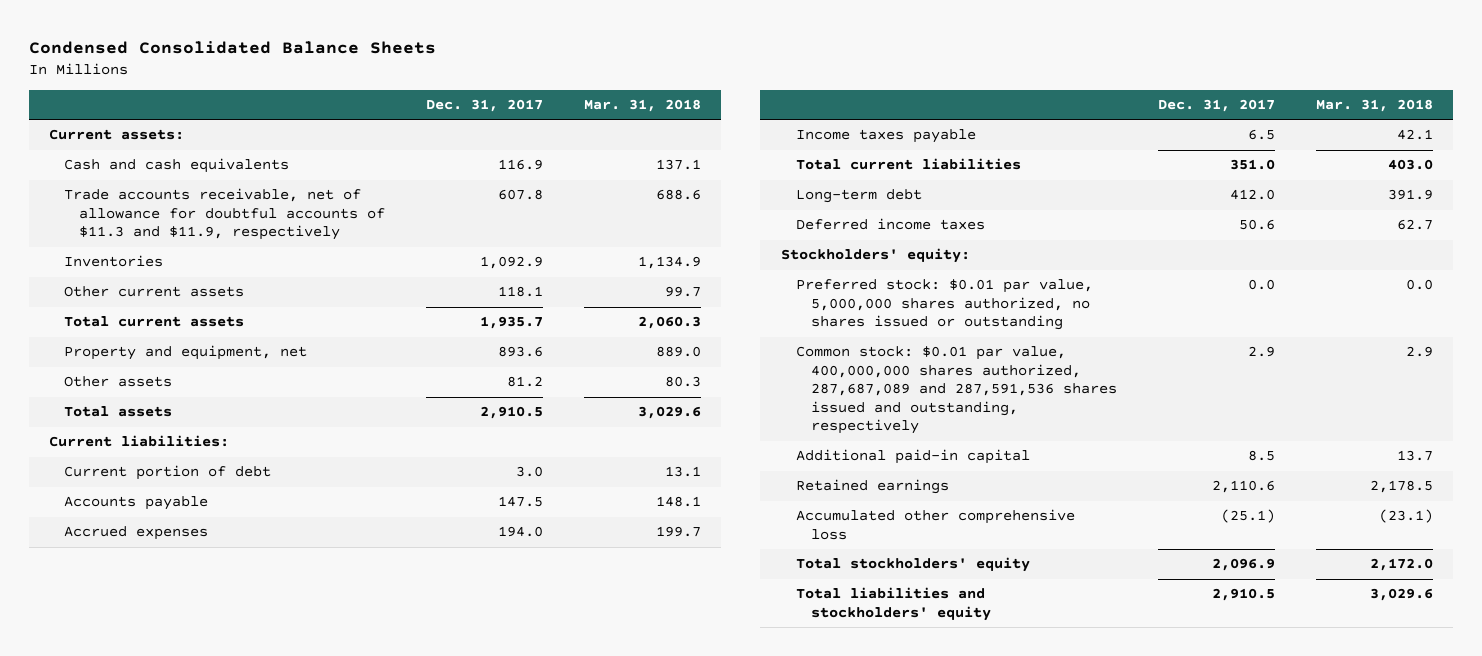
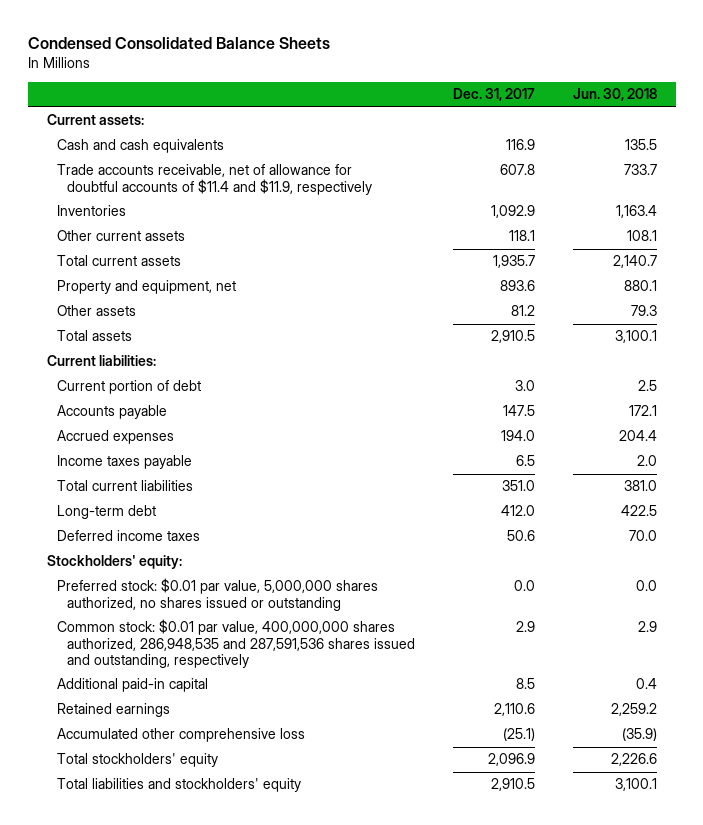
- | Dec. 31, 2017 | Mar. 31, 2018
+ | Dec. 31, 2017 | Jun. 30, 2018
- Trade accounts receivable, net of allowance for doubtful accounts of $11.3 and $11.9, respectively | 607.8 | 688.6
+ Trade accounts receivable, net of allowance for doubtful accounts of $11.4 and $11.9, respectively | 607.8 | 733.7
- Common stock: $0.01 par value, 400,000,000 shares authorized, 287,687,089 and 287,591,536 shares issued and outstanding, respectively | 2.9 | 2.9
+ Common stock: $0.01 par value, 400,000,000 shares authorized, 286,948,535 and 287,591,536 shares issued and outstanding, respectively | 2.9 | 2.9

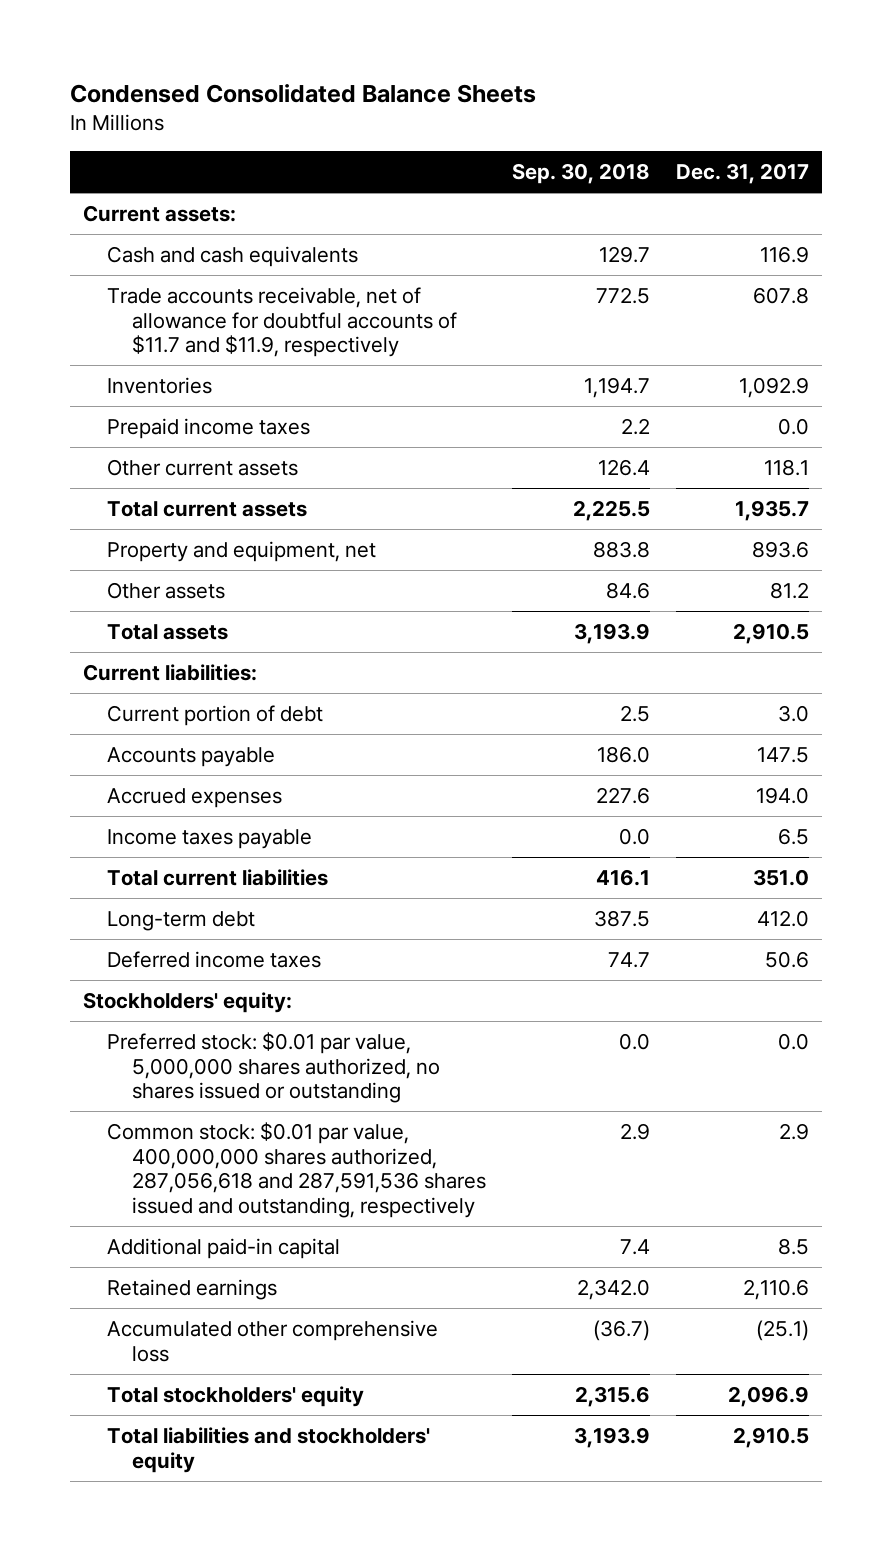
- | Dec. 31, 2017 | Jun. 30, 2018
+ | Sep. 30, 2018 | Dec. 31, 2017
- Trade accounts receivable, net of allowance for doubtful accounts of $11.4 and $11.9, respectively | 607.8 | 733.7
+ Trade accounts receivable, net of allowance for doubtful accounts of $11.7 and $11.9, respectively | 772.5 | 607.8
+ Prepaid income taxes | 2.2 | 0.0
- Common stock: $0.01 par value, 400,000,000 shares authorized, 286,948,535 and 287,591,536 shares issued and outstanding, respectively | 2.9 | 2.9
+ Common stock: $0.01 par value, 400,000,000 shares authorized, 287,056,618 and 287,591,536 shares issued and outstanding, respectively | 2.9 | 2.9

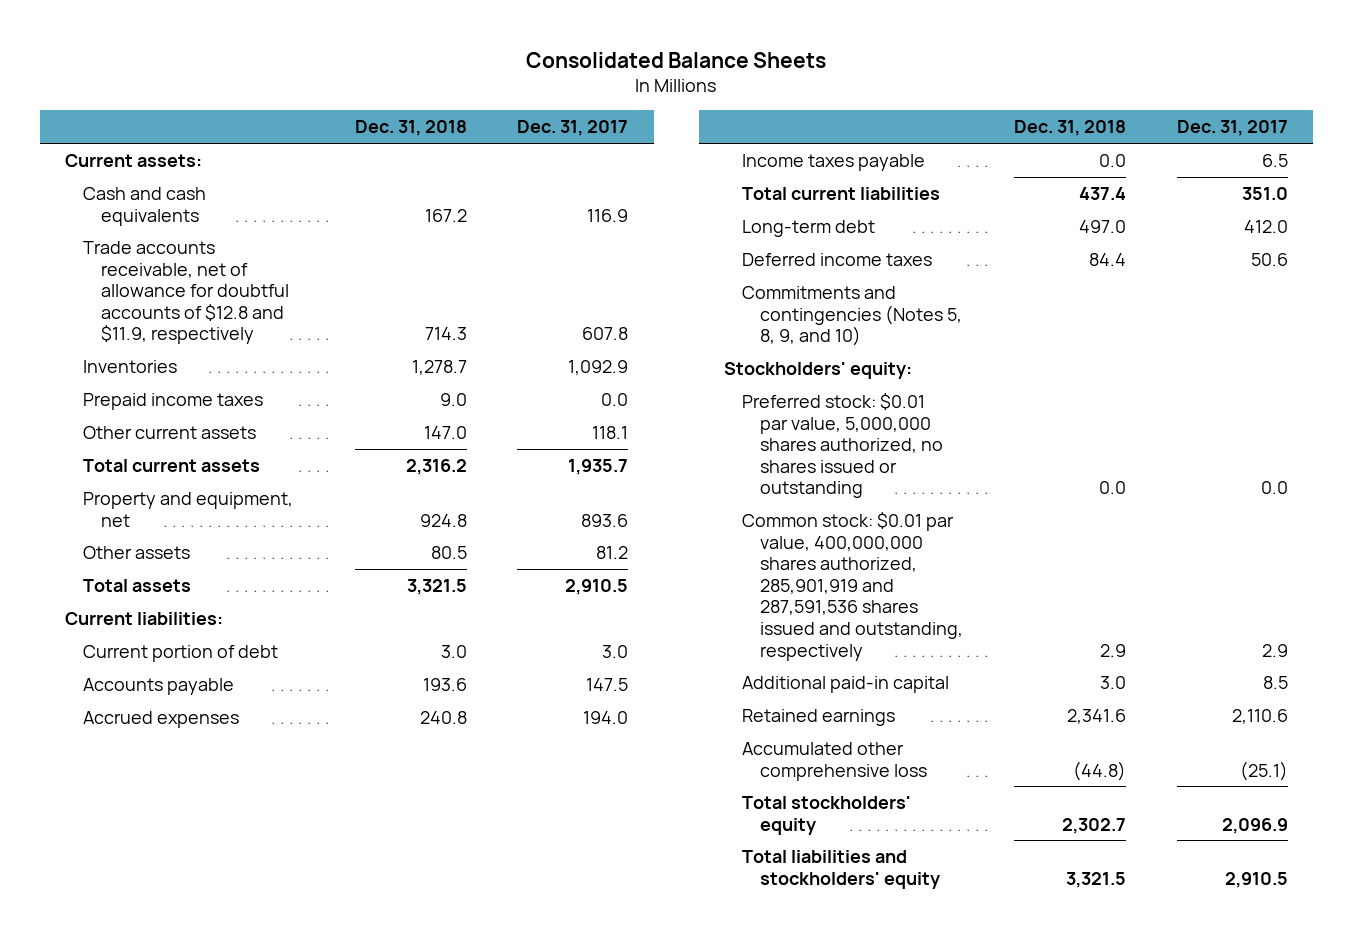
- Condensed Consolidated Balance Sheets
+ Consolidated Balance Sheets
- | Sep. 30, 2018 | Dec. 31, 2017
+ | Dec. 31, 2018 | Dec. 31, 2017
- Trade accounts receivable, net of allowance for doubtful accounts of $11.7 and $11.9, respectively | 772.5 | 607.8
+ Trade accounts receivable, net of allowance for doubtful accounts of $12.8 and $11.9, respectively | 714.3 | 607.8
+ Commitments and contingencies (Notes 5, 8, 9, and 10)
- Common stock: $0.01 par value, 400,000,000 shares authorized, 287,056,618 and 287,591,536 shares issued and outstanding, respectively | 2.9 | 2.9
+ Common stock: $0.01 par value, 400,000,000 shares authorized, 285,901,919 and 287,591,536 shares issued and outstanding, respectively | 2.9 | 2.9

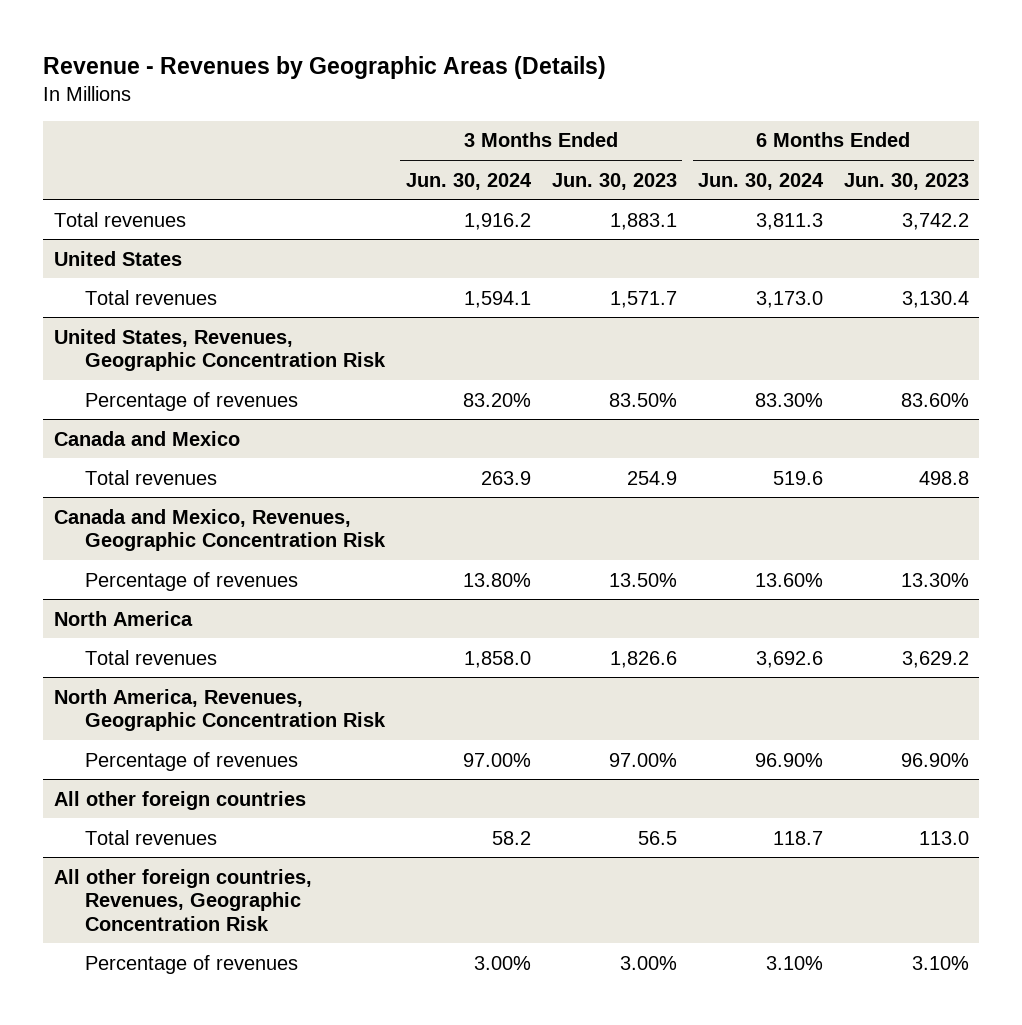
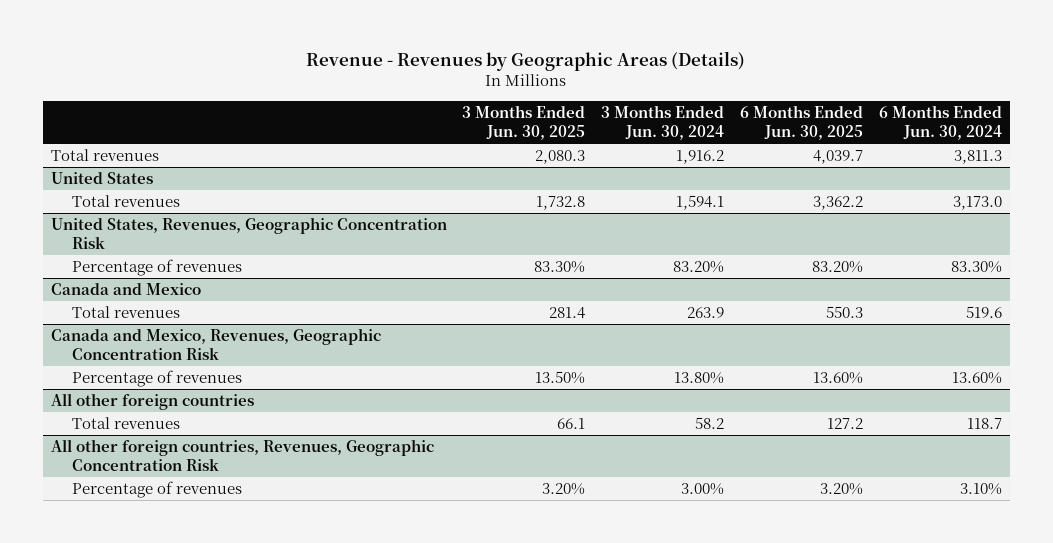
- | 3 Months Ended Jun. 30, 2024 | 3 Months Ended Jun. 30, 2023 | 6 Months Ended Jun. 30, 2024 | 6 Months Ended Jun. 30, 2023
+ | 3 Months Ended Jun. 30, 2025 | 3 Months Ended Jun. 30, 2024 | 6 Months Ended Jun. 30, 2025 | 6 Months Ended Jun. 30, 2024
- North America
- Total revenues | 1,858.0 | 1,826.6 | 3,692.6 | 3,629.2
- North America, Revenues, Geographic Concentration Risk
- Percentage of revenues | 97.00% | 97.00% | 96.90% | 96.90%

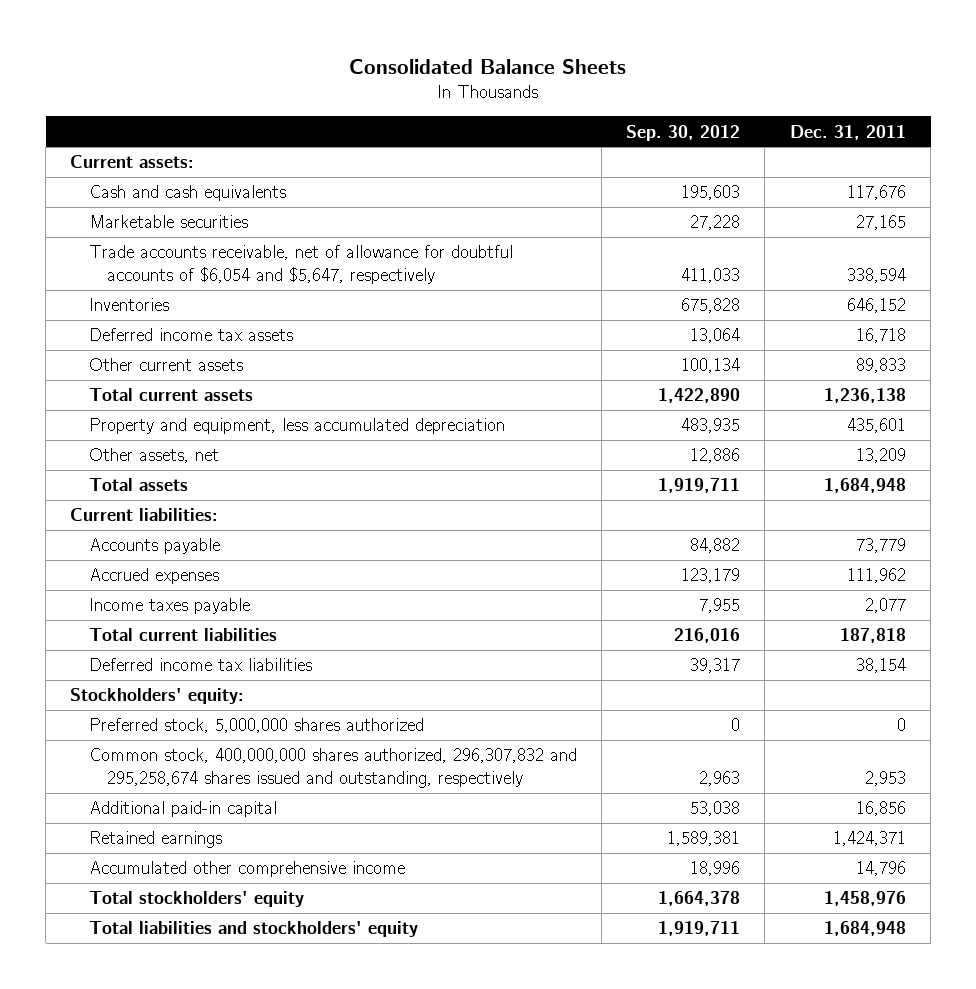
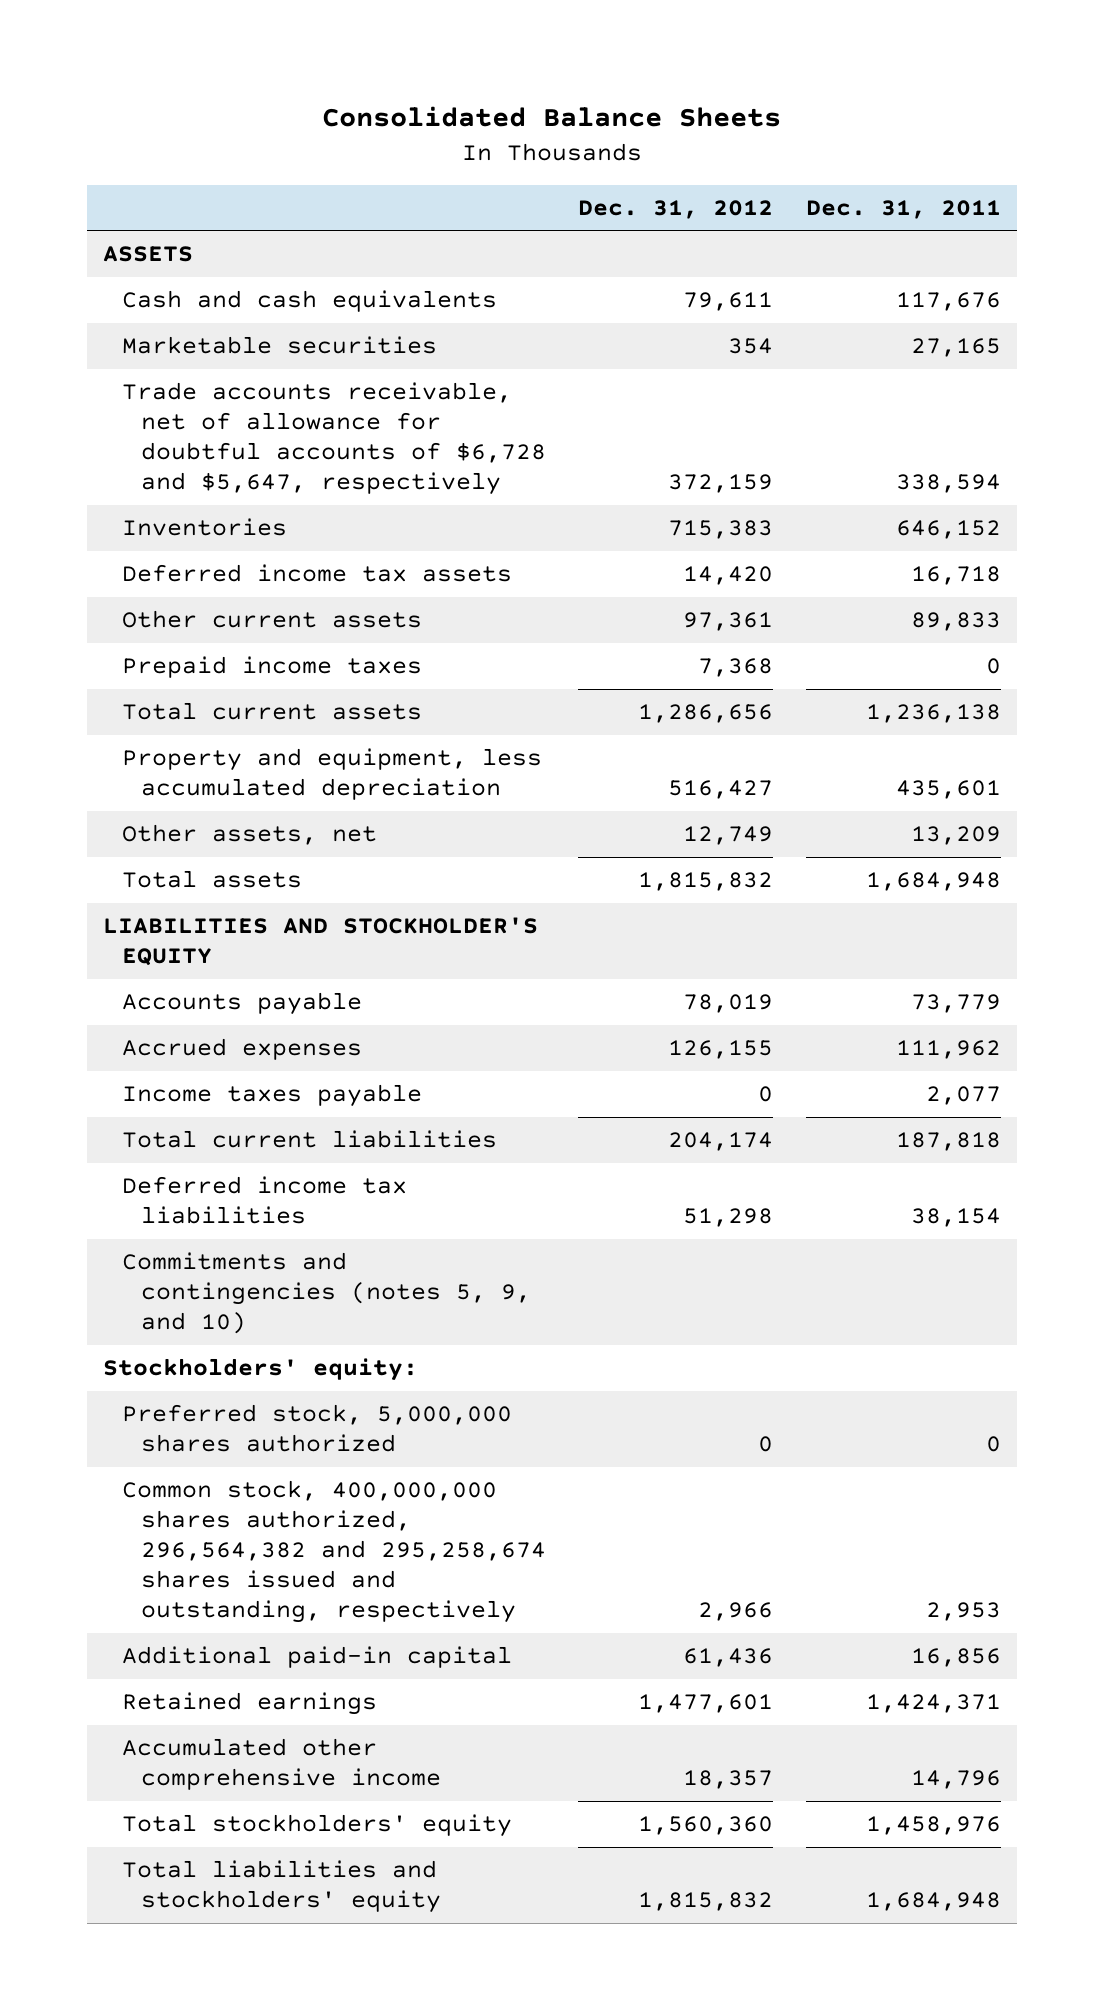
- | Sep. 30, 2012 | Dec. 31, 2011
+ | Dec. 31, 2012 | Dec. 31, 2011
- Current assets:
+ ASSETS
- Trade accounts receivable, net of allowance for doubtful accounts of $6,054 and $5,647, respectively | 411,033 | 338,594
+ Trade accounts receivable, net of allowance for doubtful accounts of $6,728 and $5,647, respectively | 372,159 | 338,594
+ Prepaid income taxes | 7,368 | 0
- Current liabilities:
+ LIABILITIES AND STOCKHOLDER'S EQUITY
+ Commitments and contingencies (notes 5, 9, and 10)
- Common stock, 400,000,000 shares authorized, 296,307,832 and 295,258,674 shares issued and outstanding, respectively | 2,963 | 2,953
+ Common stock, 400,000,000 shares authorized, 296,564,382 and 295,258,674 shares issued and outstanding, respectively | 2,966 | 2,953

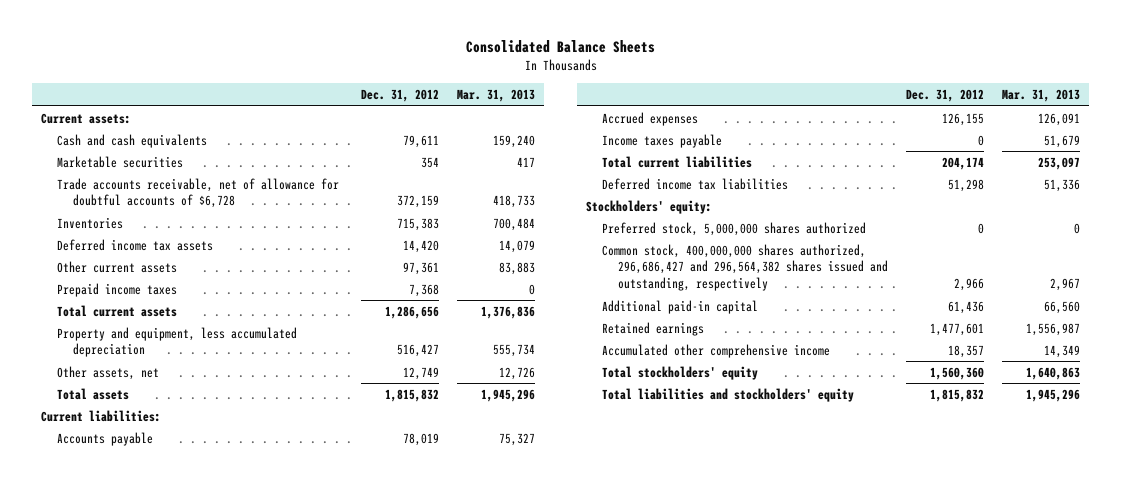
- | Dec. 31, 2012 | Dec. 31, 2011
+ | Dec. 31, 2012 | Mar. 31, 2013
- ASSETS
+ Current assets:
- Trade accounts receivable, net of allowance for doubtful accounts of $6,728 and $5,647, respectively | 372,159 | 338,594
+ Trade accounts receivable, net of allowance for doubtful accounts of $6,728 | 372,159 | 418,733
- LIABILITIES AND STOCKHOLDER'S EQUITY
+ Current liabilities:
- Commitments and contingencies (notes 5, 9, and 10)
- Common stock, 400,000,000 shares authorized, 296,564,382 and 295,258,674 shares issued and outstanding, respectively | 2,966 | 2,953
+ Common stock, 400,000,000 shares authorized, 296,686,427 and 296,564,382 shares issued and outstanding, respectively | 2,966 | 2,967

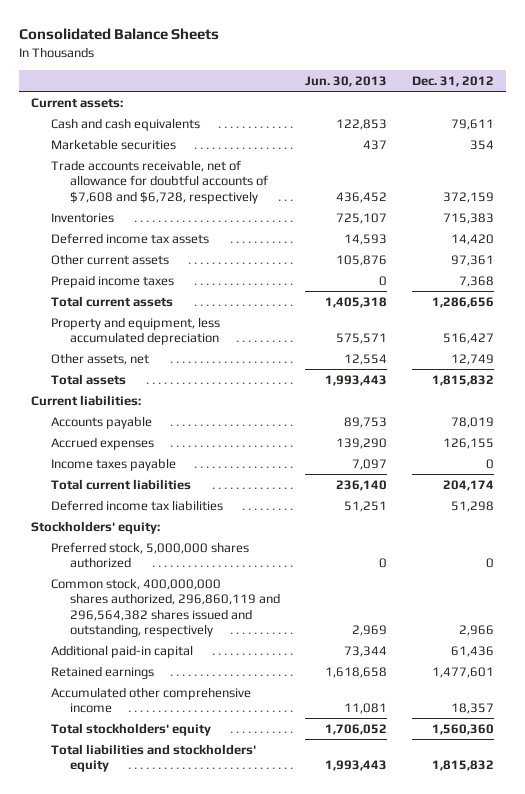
- | Dec. 31, 2012 | Mar. 31, 2013
+ | Jun. 30, 2013 | Dec. 31, 2012
- Trade accounts receivable, net of allowance for doubtful accounts of $6,728 | 372,159 | 418,733
+ Trade accounts receivable, net of allowance for doubtful accounts of $7,608 and $6,728, respectively | 436,452 | 372,159
- Common stock, 400,000,000 shares authorized, 296,686,427 and 296,564,382 shares issued and outstanding, respectively | 2,966 | 2,967
+ Common stock, 400,000,000 shares authorized, 296,860,119 and 296,564,382 shares issued and outstanding, respectively | 2,969 | 2,966

